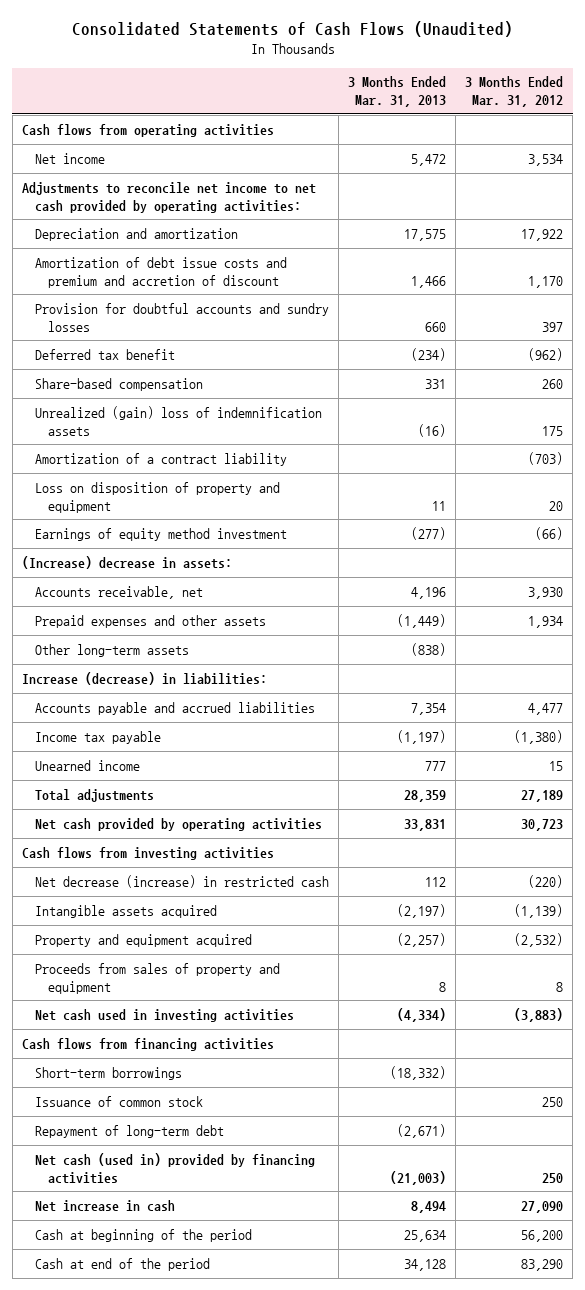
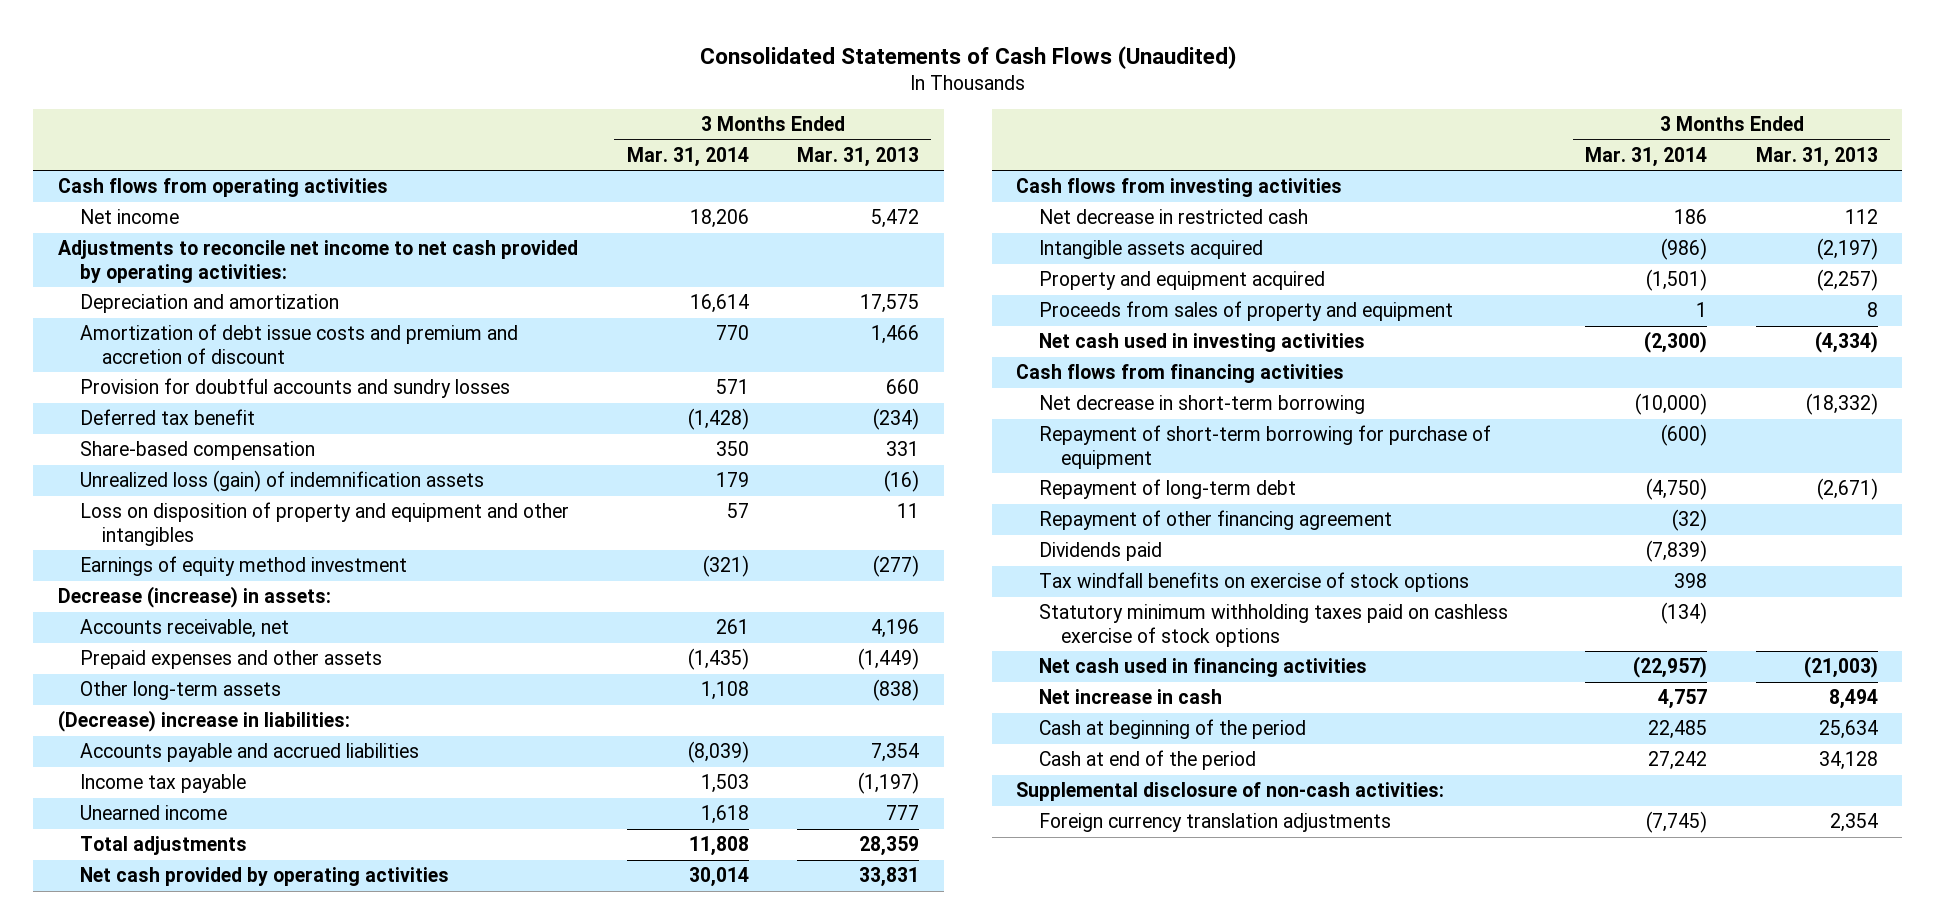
- | 3 Months Ended Mar. 31, 2013 | 3 Months Ended Mar. 31, 2012
+ | 3 Months Ended Mar. 31, 2014 | 3 Months Ended Mar. 31, 2013
- Unrealized (gain) loss of indemnification assets | (16) | 175
- Amortization of a contract liability | | (703)
- Loss on disposition of property and equipment | 11 | 20
+ Unrealized loss (gain) of indemnification assets | 179 | (16)
+ Loss on disposition of property and equipment and other intangibles | 57 | 11
- (Increase) decrease in assets:
+ Decrease (increase) in assets:
- Increase (decrease) in liabilities:
+ (Decrease) increase in liabilities:
- Net decrease (increase) in restricted cash | 112 | (220)
+ Net decrease in restricted cash | 186 | 112
- Short-term borrowings | (18,332) |
- Issuance of common stock | | 250
+ Net decrease in short-term borrowing | (10,000) | (18,332)
+ Repayment of short-term borrowing for purchase of equipment | (600) |
- Net cash (used in) provided by financing activities | (21,003) | 250
+ Repayment of other financing agreement | (32) |
+ Dividends paid | (7,839) |
+ Tax windfall benefits on exercise of stock options | 398 |
+ Statutory minimum withholding taxes paid on cashless exercise of stock options | (134) |
+ Net cash used in financing activities | (22,957) | (21,003)
+ Supplemental disclosure of non-cash activities:
+ Foreign currency translation adjustments | (7,745) | 2,354

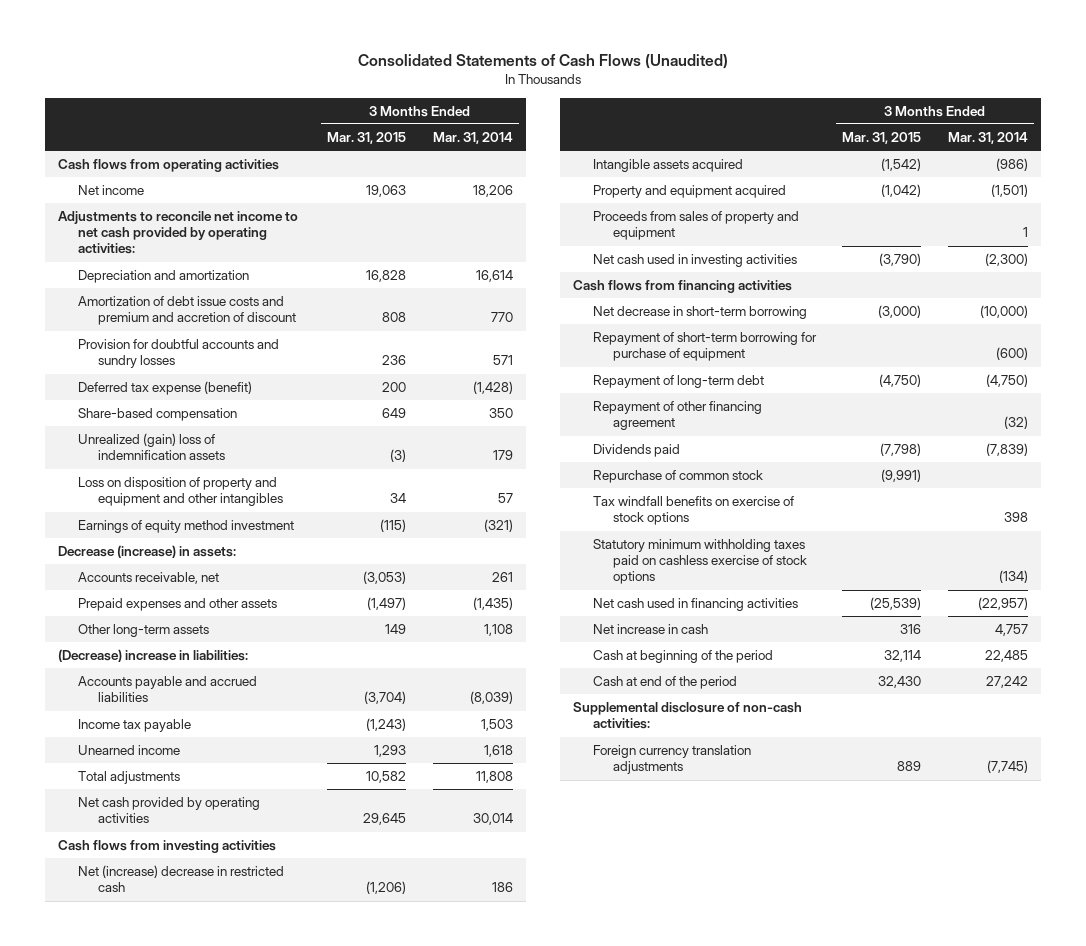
- | 3 Months Ended Mar. 31, 2014 | 3 Months Ended Mar. 31, 2013
+ | 3 Months Ended Mar. 31, 2015 | 3 Months Ended Mar. 31, 2014
- Deferred tax benefit | (1,428) | (234)
+ Deferred tax expense (benefit) | 200 | (1,428)
- Unrealized loss (gain) of indemnification assets | 179 | (16)
+ Unrealized (gain) loss of indemnification assets | (3) | 179
- Net decrease in restricted cash | 186 | 112
+ Net (increase) decrease in restricted cash | (1,206) | 186
+ Repurchase of common stock | (9,991) |

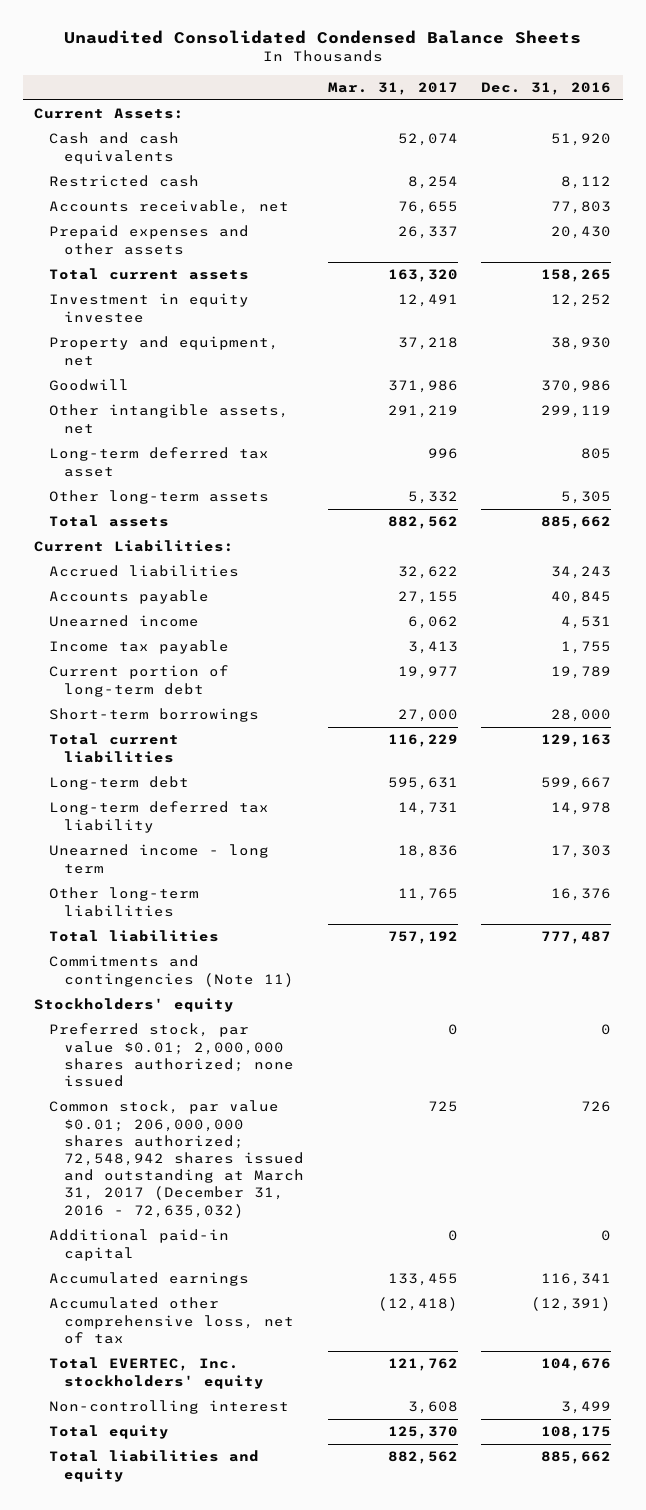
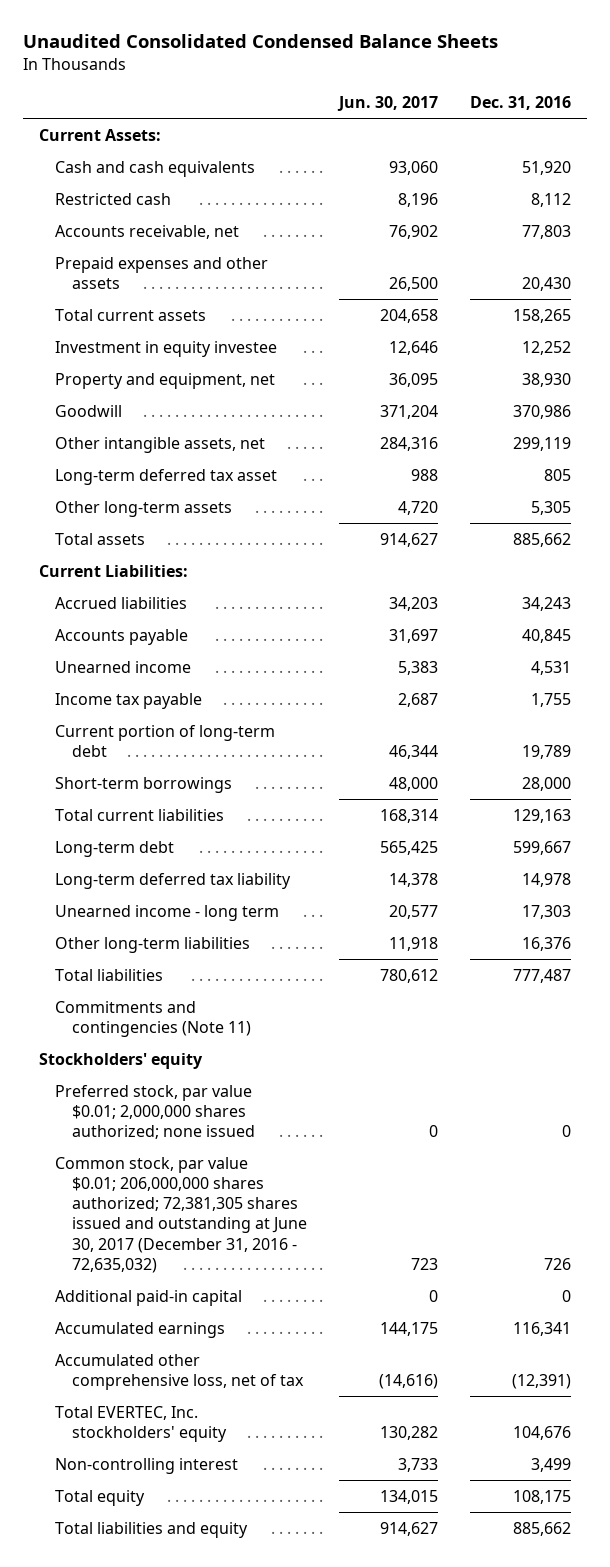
- | Mar. 31, 2017 | Dec. 31, 2016
+ | Jun. 30, 2017 | Dec. 31, 2016
- Common stock, par value $0.01; 206,000,000 shares authorized; 72,548,942 shares issued and outstanding at March 31, 2017 (December 31, 2016 - 72,635,032) | 725 | 726
+ Common stock, par value $0.01; 206,000,000 shares authorized; 72,381,305 shares issued and outstanding at June 30, 2017 (December 31, 2016 - 72,635,032) | 723 | 726

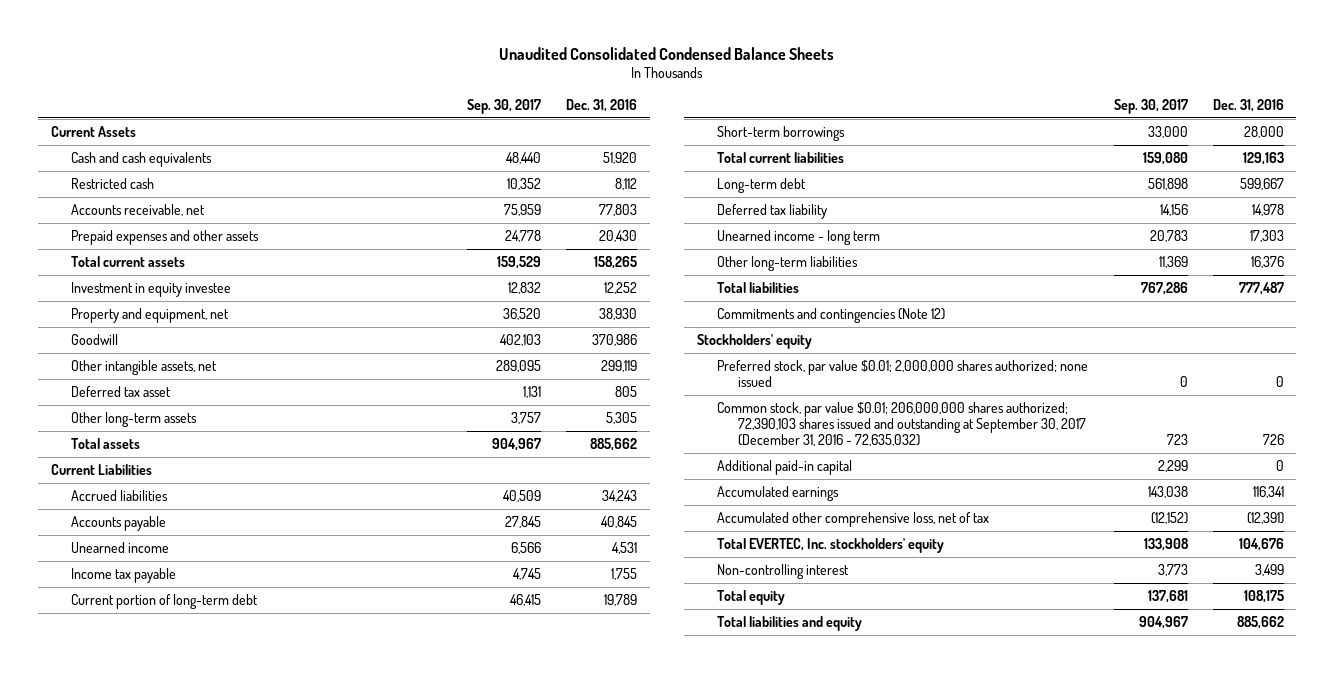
- | Jun. 30, 2017 | Dec. 31, 2016
+ | Sep. 30, 2017 | Dec. 31, 2016
- Current Assets:
+ Current Assets
- Long-term deferred tax asset | 988 | 805
+ Deferred tax asset | 1,131 | 805
- Current Liabilities:
+ Current Liabilities
- Long-term deferred tax liability | 14,378 | 14,978
+ Deferred tax liability | 14,156 | 14,978
- Commitments and contingencies (Note 11)
+ Commitments and contingencies (Note 12)
- Common stock, par value $0.01; 206,000,000 shares authorized; 72,381,305 shares issued and outstanding at June 30, 2017 (December 31, 2016 - 72,635,032) | 723 | 726
+ Common stock, par value $0.01; 206,000,000 shares authorized; 72,390,103 shares issued and outstanding at September 30, 2017 (December 31, 2016 - 72,635,032) | 723 | 726

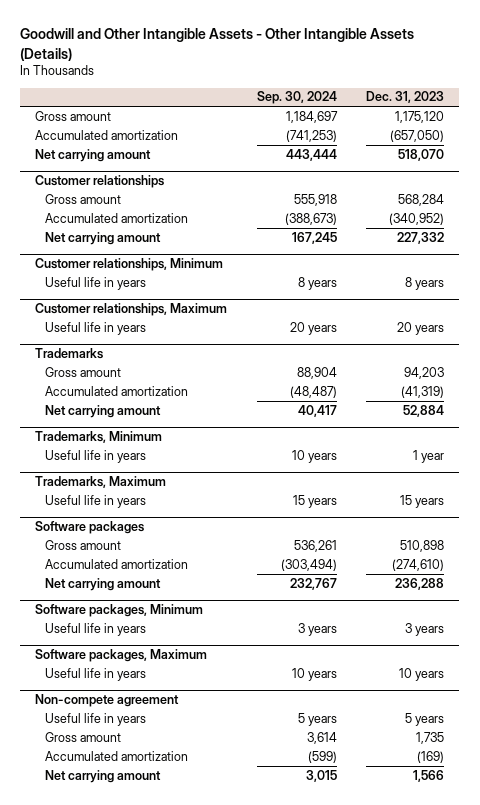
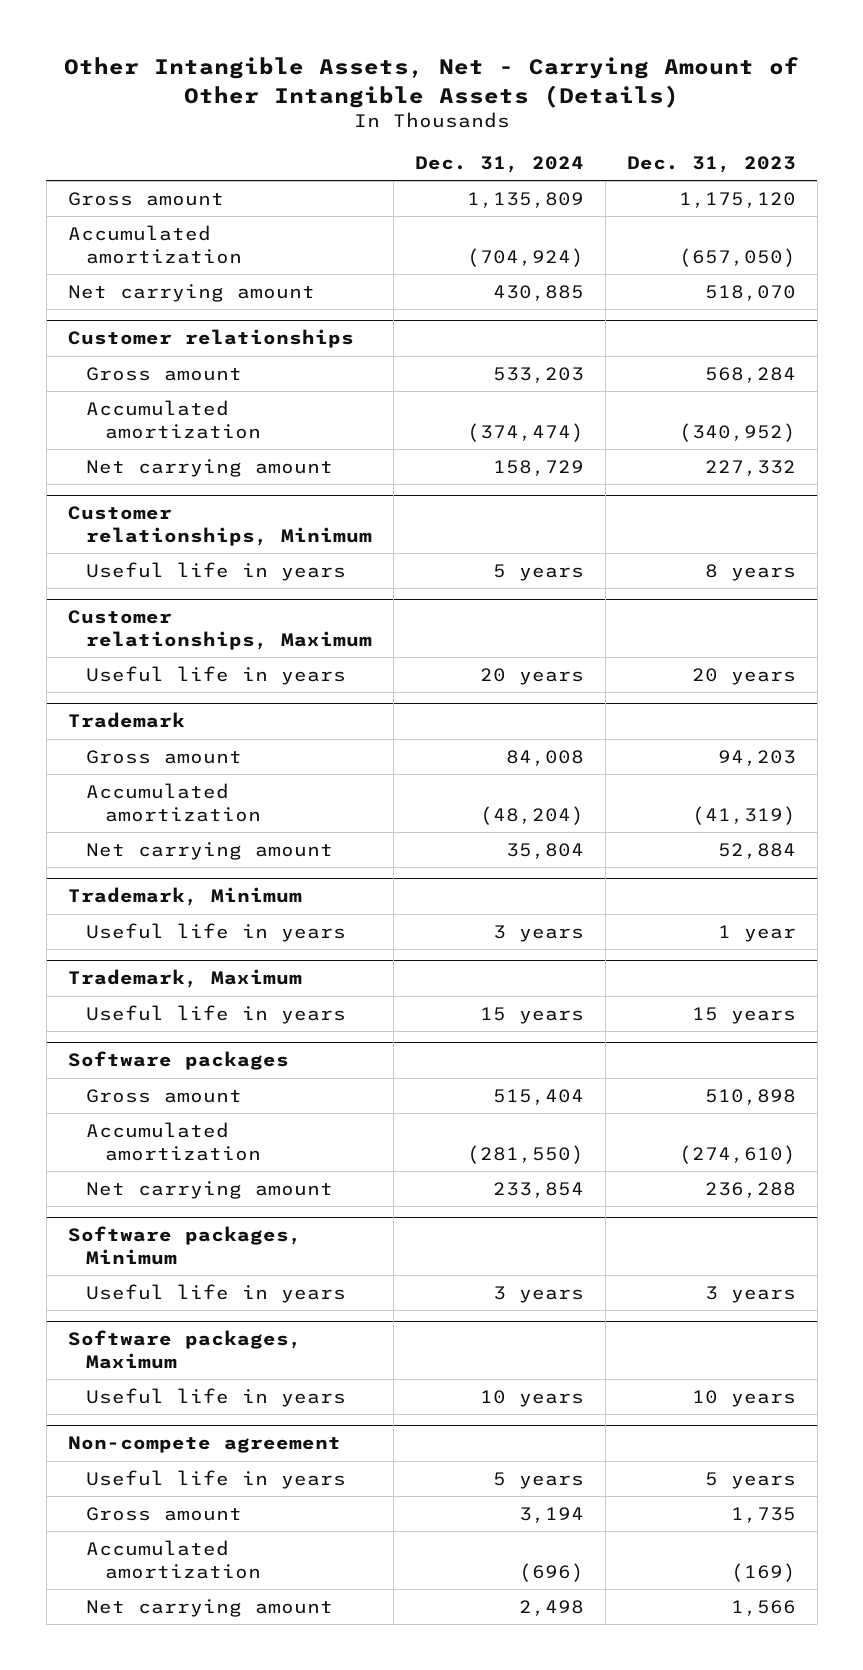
- Goodwill and Other Intangible Assets - Other Intangible Assets (Details)
+ Other Intangible Assets, Net - Carrying Amount of Other Intangible Assets (Details)
- | Sep. 30, 2024 | Dec. 31, 2023
+ | Dec. 31, 2024 | Dec. 31, 2023
- Trademarks
+ Trademark
- Trademarks, Minimum
+ Trademark, Minimum
- Trademarks, Maximum
+ Trademark, Maximum

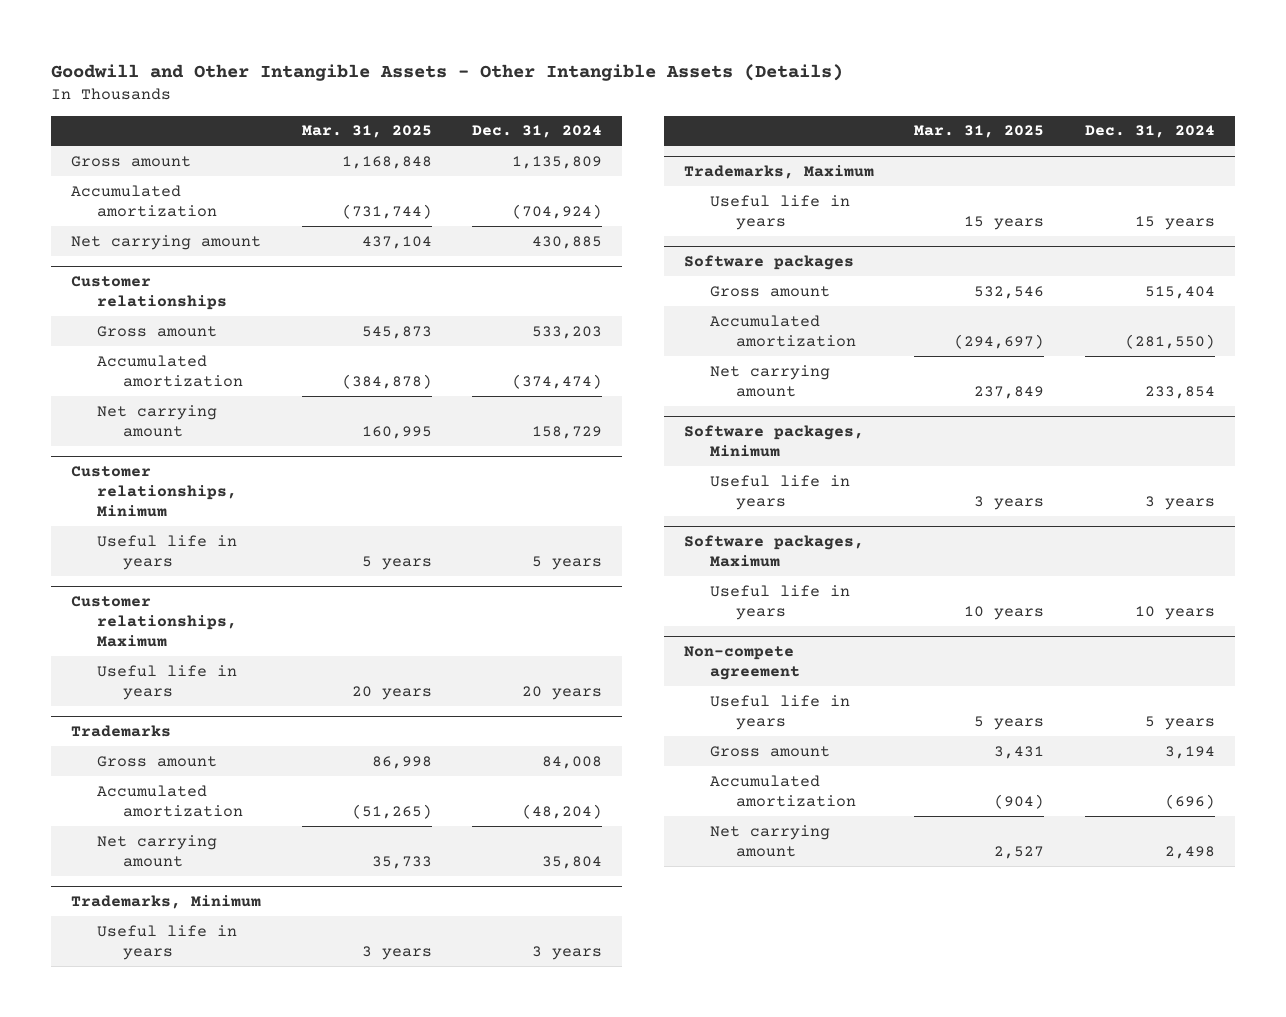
- Other Intangible Assets, Net - Carrying Amount of Other Intangible Assets (Details)
+ Goodwill and Other Intangible Assets - Other Intangible Assets (Details)
- | Dec. 31, 2024 | Dec. 31, 2023
+ | Mar. 31, 2025 | Dec. 31, 2024
- Trademark
+ Trademarks
- Trademark, Minimum
+ Trademarks, Minimum
- Trademark, Maximum
+ Trademarks, Maximum

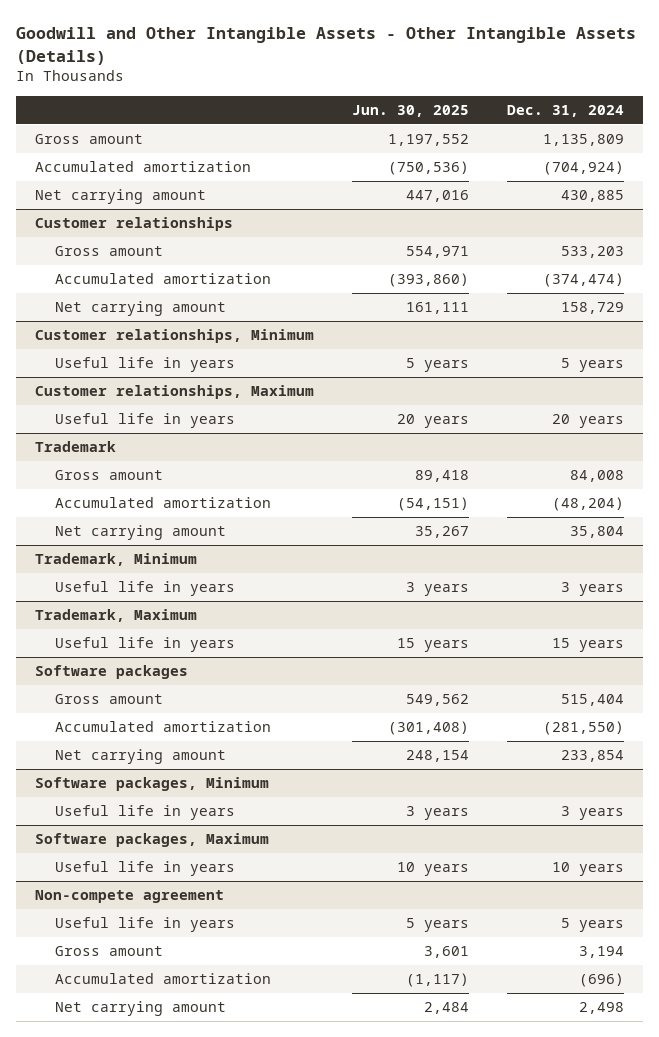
- | Mar. 31, 2025 | Dec. 31, 2024
+ | Jun. 30, 2025 | Dec. 31, 2024
- Trademarks
+ Trademark
- Trademarks, Minimum
+ Trademark, Minimum
- Trademarks, Maximum
+ Trademark, Maximum

